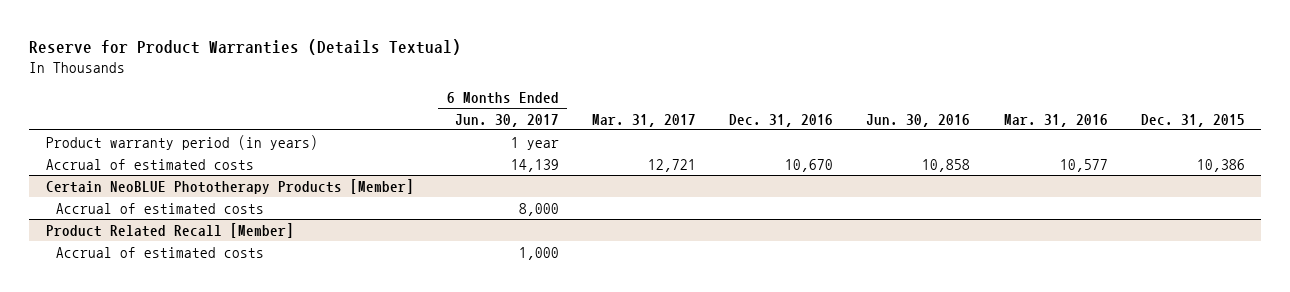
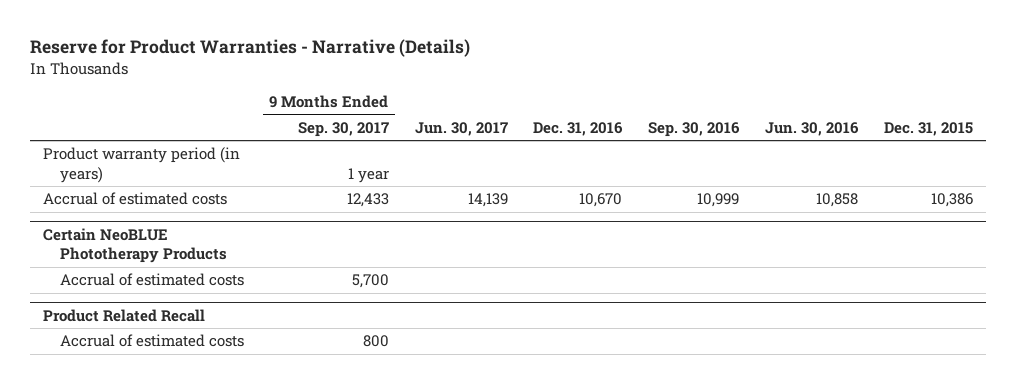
- Reserve for Product Warranties (Details Textual)
+ Reserve for Product Warranties - Narrative (Details)
- | 6 Months Ended Jun. 30, 2017 | Mar. 31, 2017 | Dec. 31, 2016 | Jun. 30, 2016 | Mar. 31, 2016 | Dec. 31, 2015
+ | 9 Months Ended Sep. 30, 2017 | Jun. 30, 2017 | Dec. 31, 2016 | Sep. 30, 2016 | Jun. 30, 2016 | Dec. 31, 2015
- Certain NeoBLUE Phototherapy Products [Member]
+ Certain NeoBLUE Phototherapy Products
- Product Related Recall [Member]
+ Product Related Recall

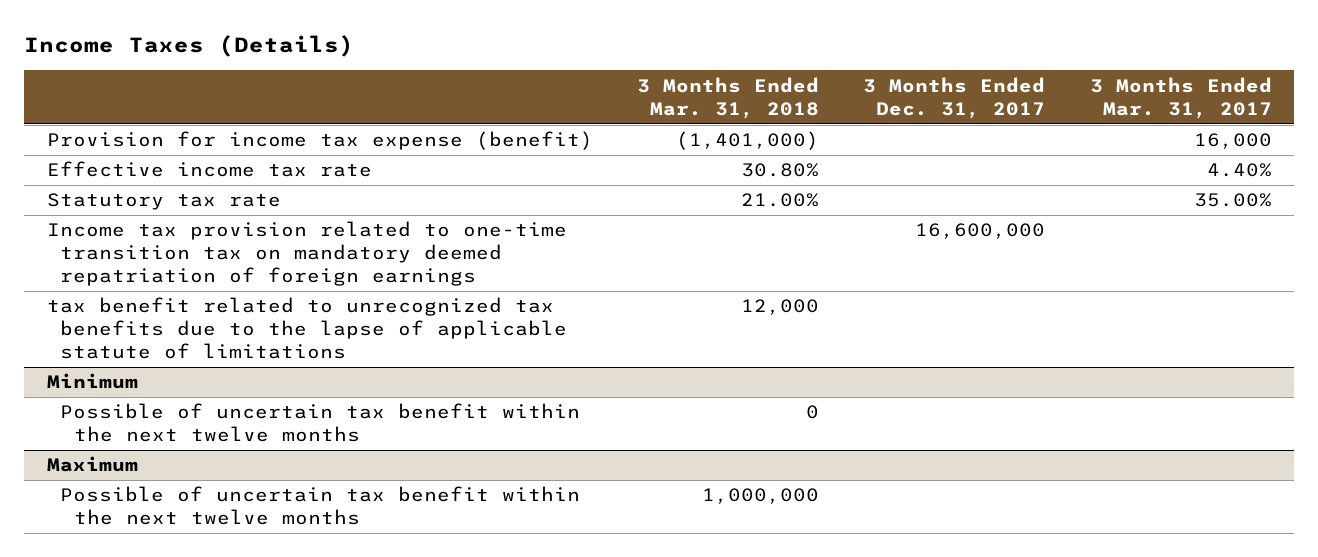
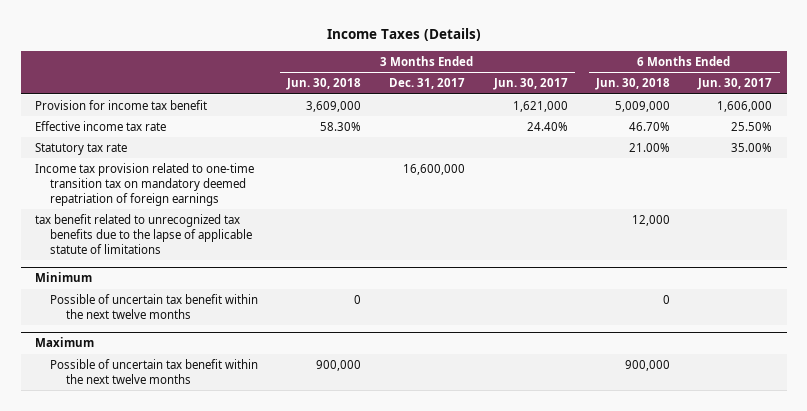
- | 3 Months Ended Mar. 31, 2018 | 3 Months Ended Dec. 31, 2017 | 3 Months Ended Mar. 31, 2017
+ | 3 Months Ended Jun. 30, 2018 | 3 Months Ended Dec. 31, 2017 | 3 Months Ended Jun. 30, 2017 | 6 Months Ended Jun. 30, 2018 | 6 Months Ended Jun. 30, 2017
- Provision for income tax expense (benefit) | (1,401,000) | | 16,000
+ Provision for income tax benefit | 3,609,000 | | 1,621,000 | 5,009,000 | 1,606,000

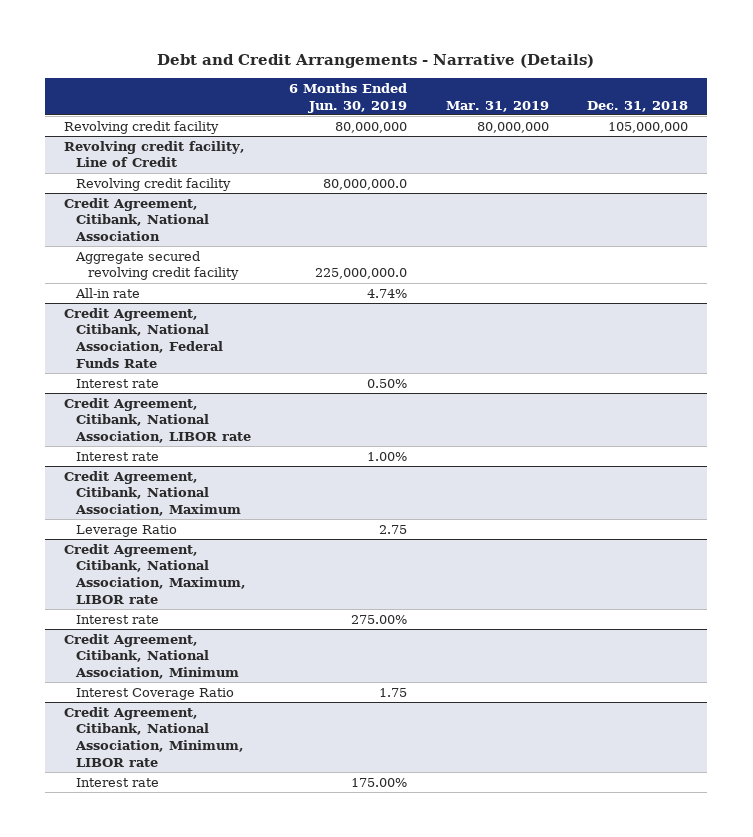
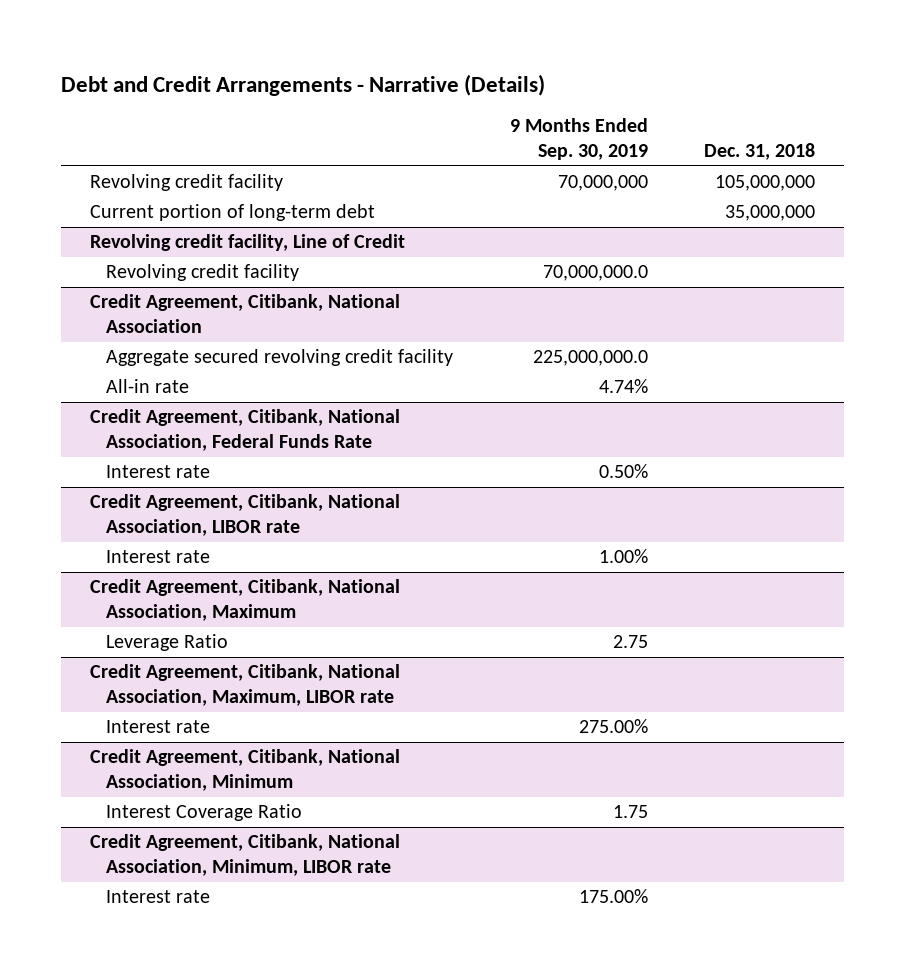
- | 6 Months Ended Jun. 30, 2019 | Mar. 31, 2019 | Dec. 31, 2018
+ | 9 Months Ended Sep. 30, 2019 | Dec. 31, 2018
+ Current portion of long-term debt | | 35,000,000

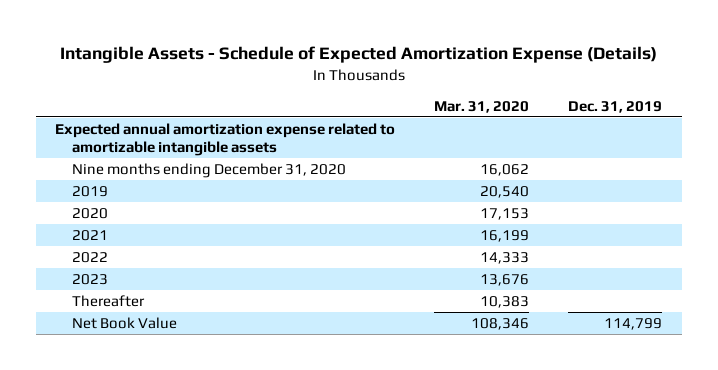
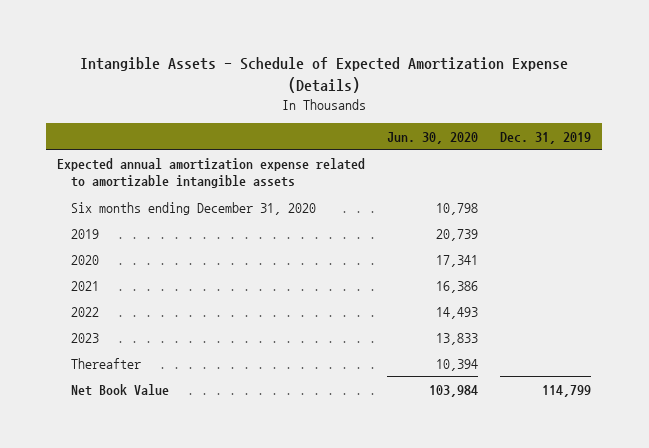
- | Mar. 31, 2020 | Dec. 31, 2019
+ | Jun. 30, 2020 | Dec. 31, 2019
- Nine months ending December 31, 2020 | 16,062 |
+ Six months ending December 31, 2020 | 10,798 |

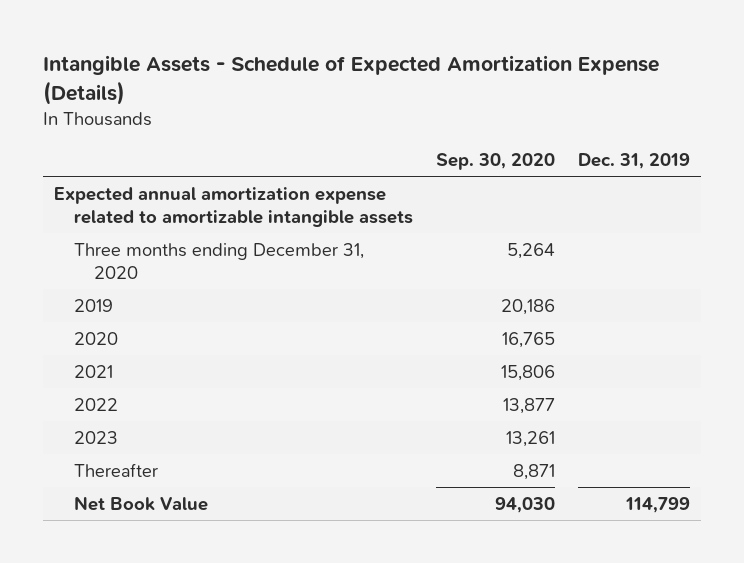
- | Jun. 30, 2020 | Dec. 31, 2019
+ | Sep. 30, 2020 | Dec. 31, 2019
- Six months ending December 31, 2020 | 10,798 |
+ Three months ending December 31, 2020 | 5,264 |

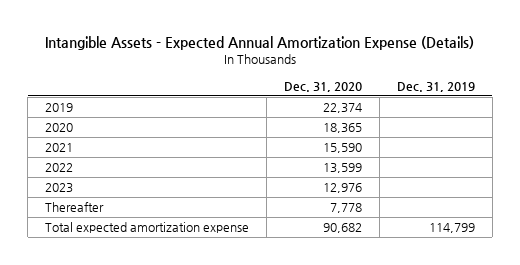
- Intangible Assets - Schedule of Expected Amortization Expense (Details)
+ Intangible Assets - Expected Annual Amortization Expense (Details)
- | Sep. 30, 2020 | Dec. 31, 2019
+ | Dec. 31, 2020 | Dec. 31, 2019
- Expected annual amortization expense related to amortizable intangible assets
- Three months ending December 31, 2020 | 5,264 |
- Net Book Value | 94,030 | 114,799
+ Total expected amortization expense | 90,682 | 114,799

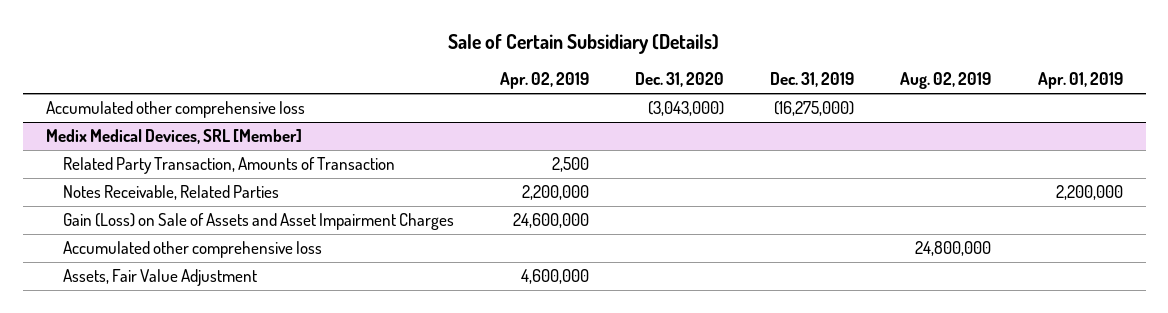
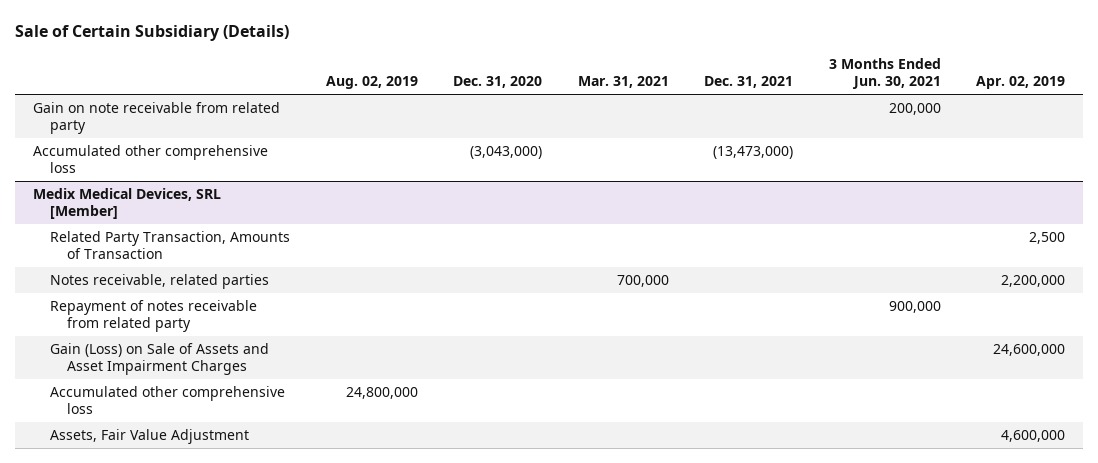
- | Apr. 02, 2019 | Dec. 31, 2020 | Dec. 31, 2019 | Aug. 02, 2019 | Apr. 01, 2019
+ | Aug. 02, 2019 | Dec. 31, 2020 | Mar. 31, 2021 | Dec. 31, 2021 | 3 Months Ended Jun. 30, 2021 | Apr. 02, 2019
+ Gain on note receivable from related party | | | | | 200,000 |
@ Medix Medical Devices, SRL [Member]
- Notes Receivable, Related Parties | 2,200,000 | | | | 2,200,000
+ Notes receivable, related parties | | | 700,000 | | | 2,200,000
+ Repayment of notes receivable from related party | | | | | 900,000 |

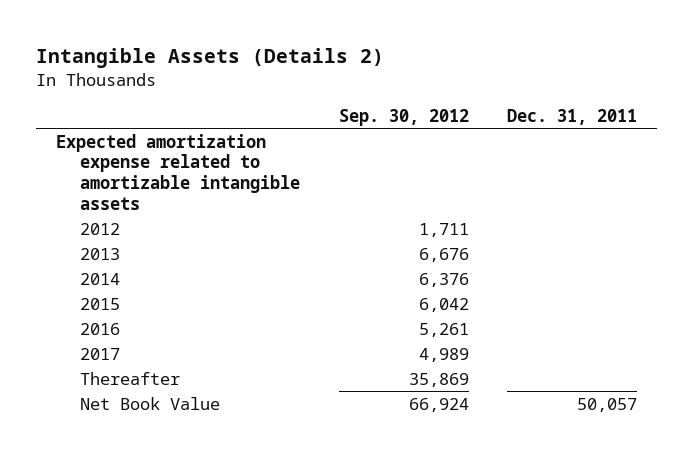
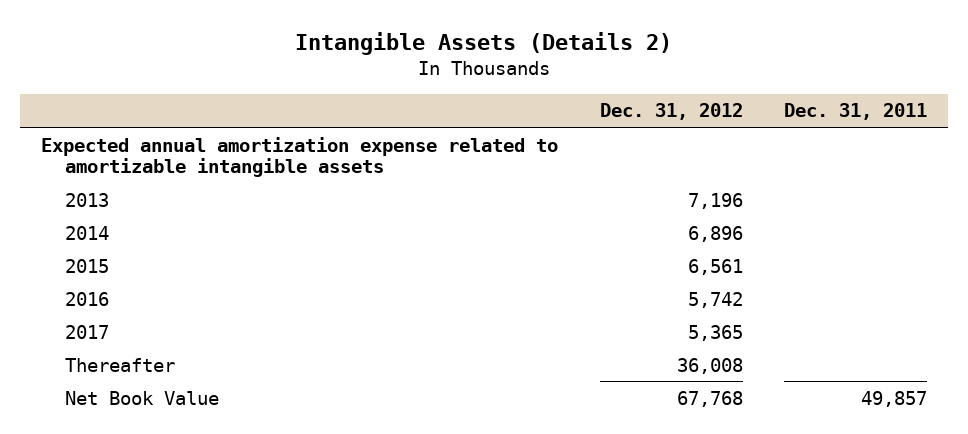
- | Sep. 30, 2012 | Dec. 31, 2011
+ | Dec. 31, 2012 | Dec. 31, 2011
- Expected amortization expense related to amortizable intangible assets
- 2012 | 1,711 |
+ Expected annual amortization expense related to amortizable intangible assets
- Net Book Value | 66,924 | 50,057
+ Net Book Value | 67,768 | 49,857

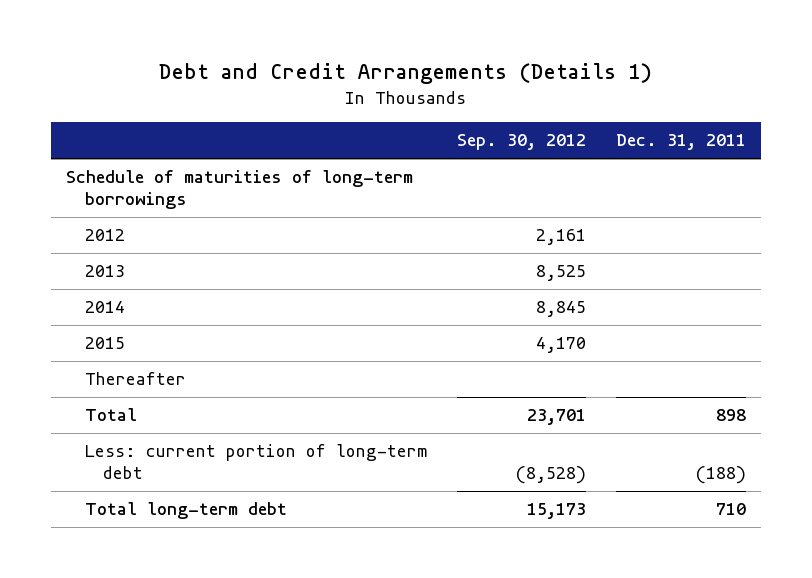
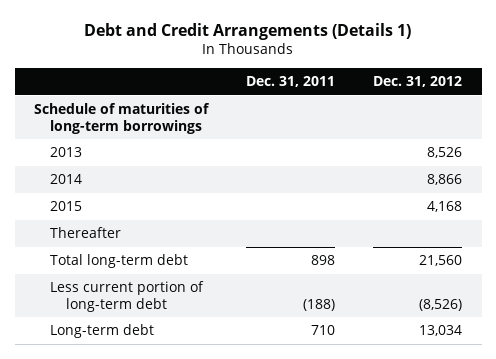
- | Sep. 30, 2012 | Dec. 31, 2011
+ | Dec. 31, 2011 | Dec. 31, 2012
- 2012 | 2,161 |
- Total | 23,701 | 898
- Less: current portion of long-term debt | (8,528) | (188)
- Total long-term debt | 15,173 | 710
+ Total long-term debt | 898 | 21,560
+ Less current portion of long-term debt | (188) | (8,526)
+ Long-term debt | 710 | 13,034

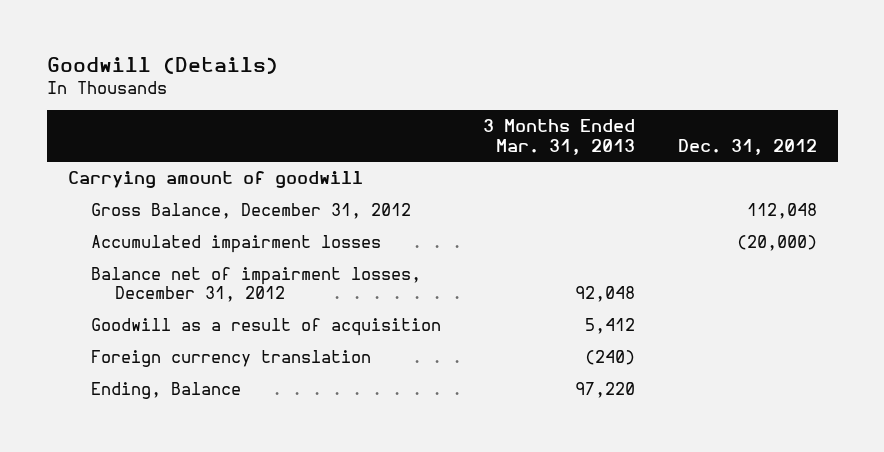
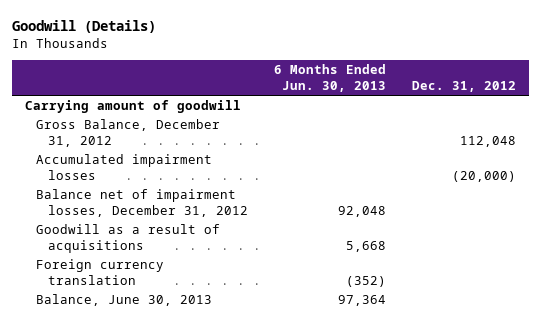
- | 3 Months Ended Mar. 31, 2013 | Dec. 31, 2012
+ | 6 Months Ended Jun. 30, 2013 | Dec. 31, 2012
- Goodwill as a result of acquisition | 5,412 |
+ Goodwill as a result of acquisitions | 5,668 |
- Ending, Balance | 97,220 |
+ Balance, June 30, 2013 | 97,364 |

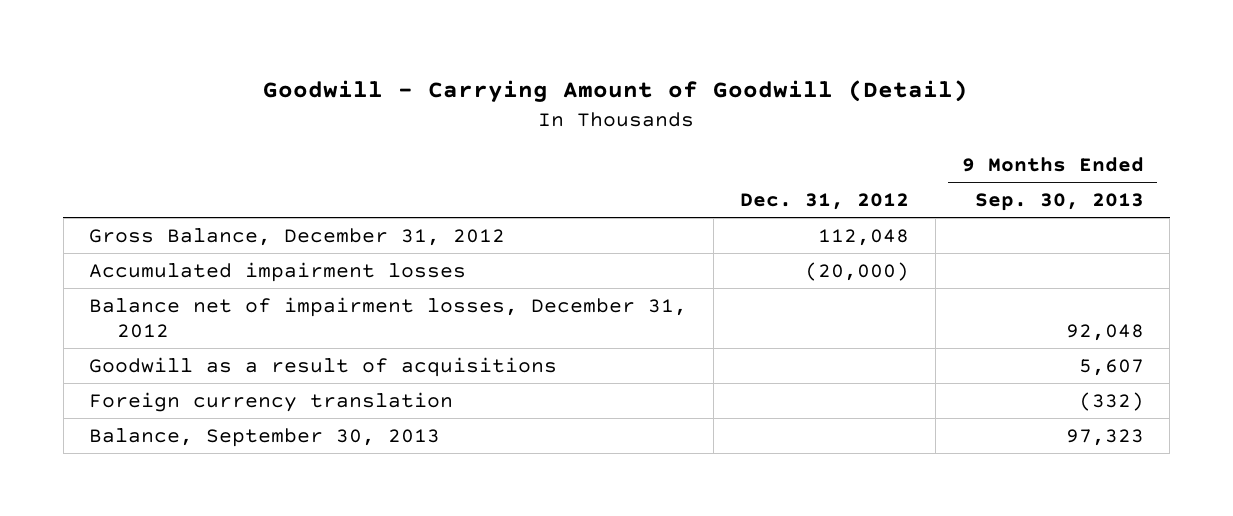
- Goodwill (Details)
+ Goodwill - Carrying Amount of Goodwill (Detail)
- | 6 Months Ended Jun. 30, 2013 | Dec. 31, 2012
+ | Dec. 31, 2012 | 9 Months Ended Sep. 30, 2013
- Carrying amount of goodwill
- Balance, June 30, 2013 | 97,364 |
+ Balance, September 30, 2013 | | 97,323

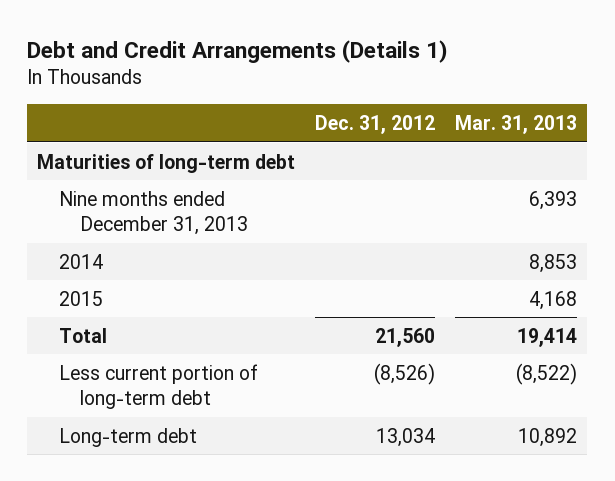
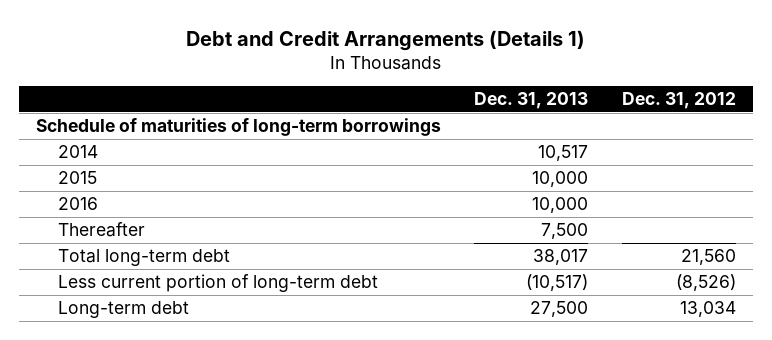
- | Dec. 31, 2012 | Mar. 31, 2013
+ | Dec. 31, 2013 | Dec. 31, 2012
- Maturities of long-term debt
- Nine months ended December 31, 2013 | | 6,393
+ Schedule of maturities of long-term borrowings
- Total | 21,560 | 19,414
+ 2016 | 10,000 |
+ Thereafter | 7,500 |
+ Total long-term debt | 38,017 | 21,560

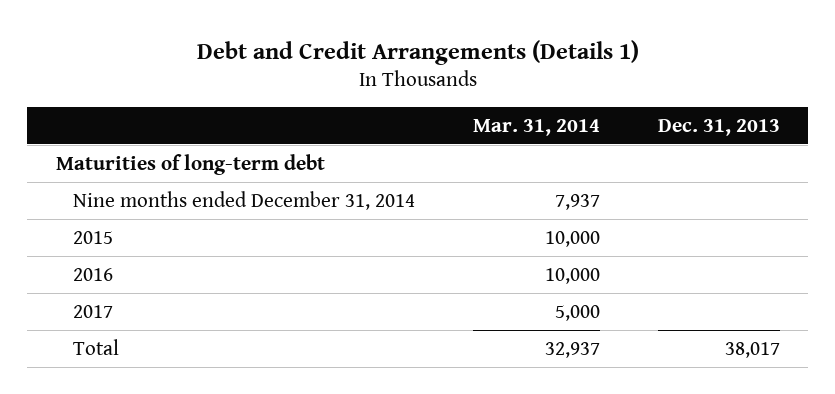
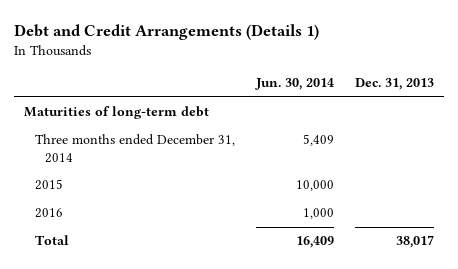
- | Mar. 31, 2014 | Dec. 31, 2013
+ | Jun. 30, 2014 | Dec. 31, 2013
- Nine months ended December 31, 2014 | 7,937 |
+ Three months ended December 31, 2014 | 5,409 |
- 2017 | 5,000 |

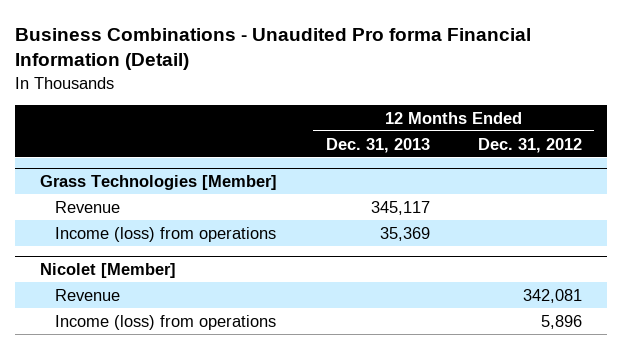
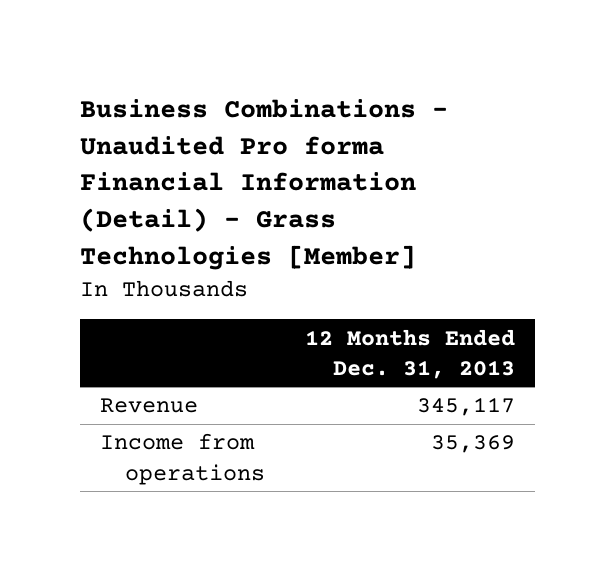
- Business Combinations - Unaudited Pro forma Financial Information (Detail)
+ Business Combinations - Unaudited Pro forma Financial Information (Detail) - Grass Technologies [Member]
- | 12 Months Ended Dec. 31, 2013 | 12 Months Ended Dec. 31, 2012
+ | 12 Months Ended Dec. 31, 2013
- Grass Technologies [Member]
- Income (loss) from operations | 35,369 |
- Nicolet [Member]
- Revenue | | 342,081
- Income (loss) from operations | | 5,896
+ Income from operations | 35,369

